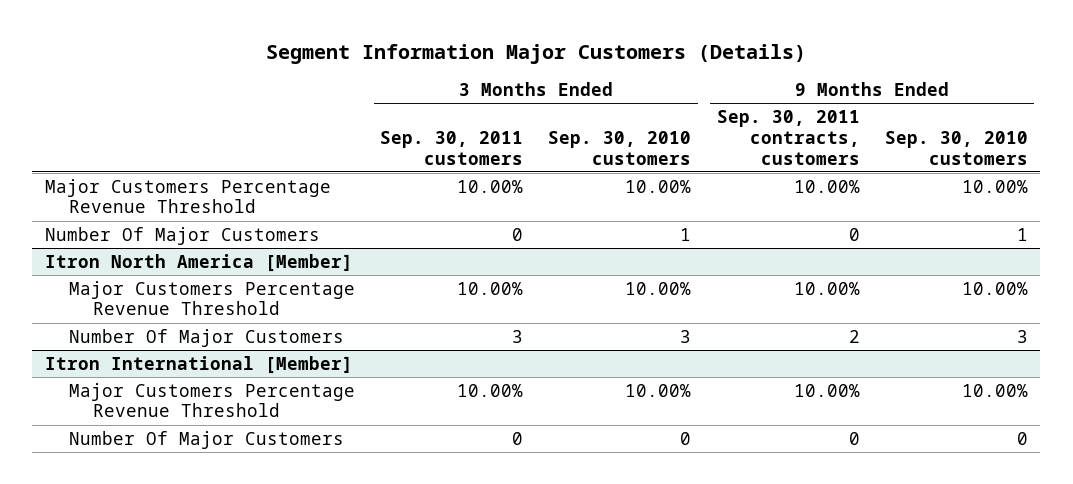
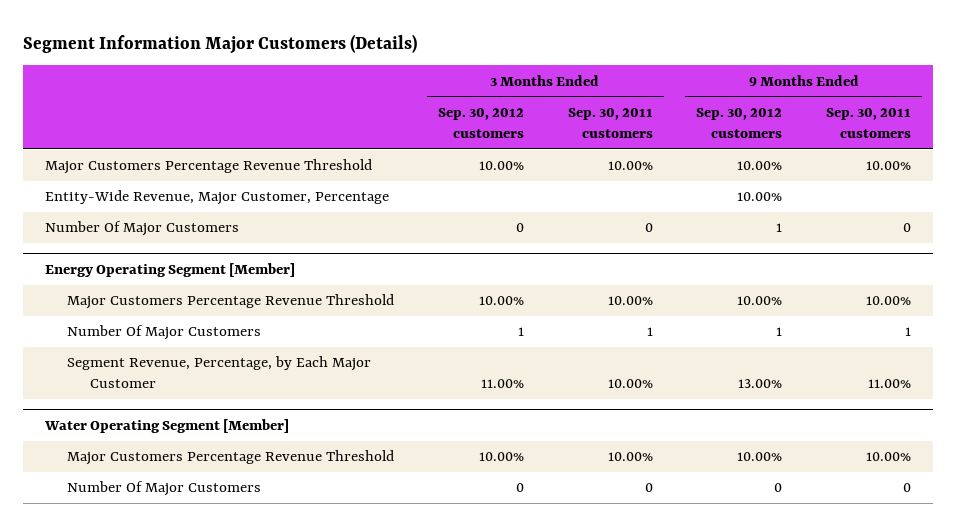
- | 3 Months Ended Sep. 30, 2011 customers | 3 Months Ended Sep. 30, 2010 customers | 9 Months Ended Sep. 30, 2011 contracts, customers | 9 Months Ended Sep. 30, 2010 customers
+ | 3 Months Ended Sep. 30, 2012 customers | 3 Months Ended Sep. 30, 2011 customers | 9 Months Ended Sep. 30, 2012 customers | 9 Months Ended Sep. 30, 2011 customers
+ Entity-Wide Revenue, Major Customer, Percentage | | | 10.00% |
- Itron North America [Member]
+ Energy Operating Segment [Member]
- Number Of Major Customers | 3 | 3 | 2 | 3
- Itron International [Member]
+ Number Of Major Customers | 1 | 1 | 1 | 1
+ Segment Revenue, Percentage, by Each Major Customer | 11.00% | 10.00% | 13.00% | 11.00%
+ Water Operating Segment [Member]

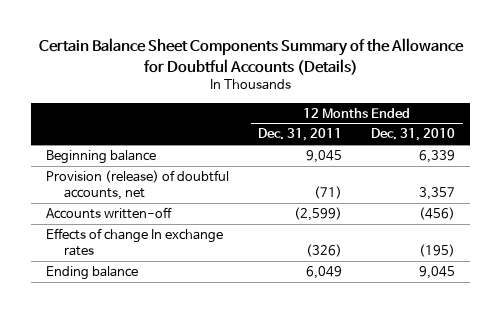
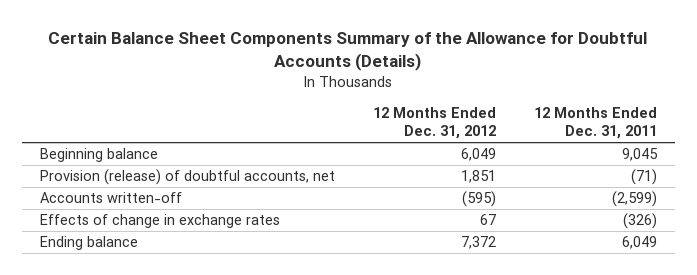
- | 12 Months Ended Dec. 31, 2011 | 12 Months Ended Dec. 31, 2010
+ | 12 Months Ended Dec. 31, 2012 | 12 Months Ended Dec. 31, 2011
- Effects of change In exchange rates | (326) | (195)
+ Effects of change in exchange rates | 67 | (326)

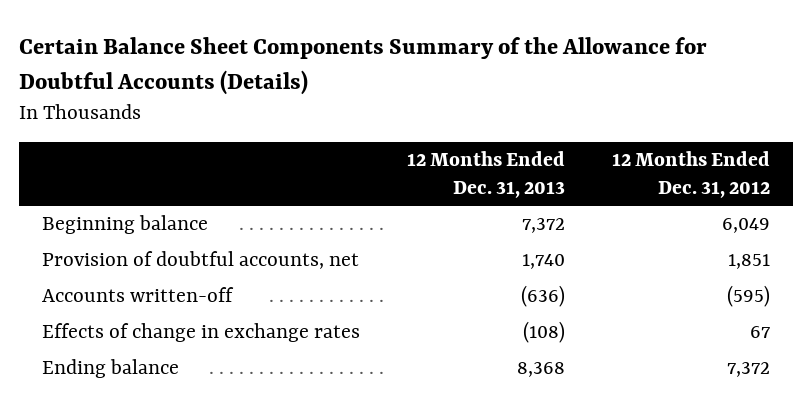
- | 12 Months Ended Dec. 31, 2012 | 12 Months Ended Dec. 31, 2011
+ | 12 Months Ended Dec. 31, 2013 | 12 Months Ended Dec. 31, 2012
- Provision (release) of doubtful accounts, net | 1,851 | (71)
+ Provision of doubtful accounts, net | 1,740 | 1,851

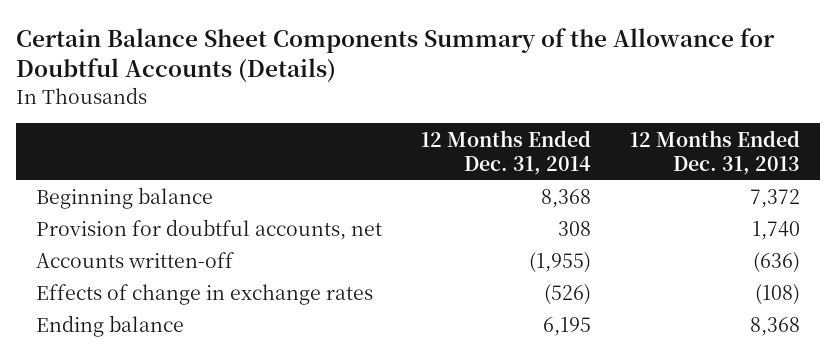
- | 12 Months Ended Dec. 31, 2013 | 12 Months Ended Dec. 31, 2012
+ | 12 Months Ended Dec. 31, 2014 | 12 Months Ended Dec. 31, 2013
- Provision of doubtful accounts, net | 1,740 | 1,851
+ Provision for doubtful accounts, net | 308 | 1,740

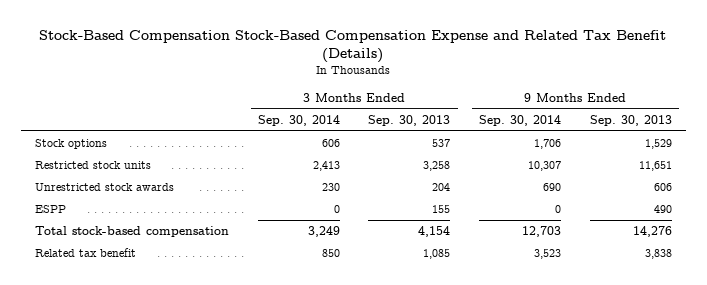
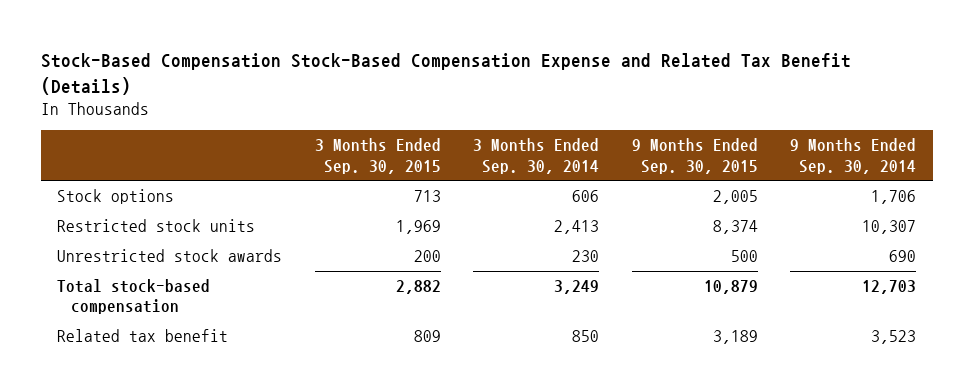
- | 3 Months Ended Sep. 30, 2014 | 3 Months Ended Sep. 30, 2013 | 9 Months Ended Sep. 30, 2014 | 9 Months Ended Sep. 30, 2013
+ | 3 Months Ended Sep. 30, 2015 | 3 Months Ended Sep. 30, 2014 | 9 Months Ended Sep. 30, 2015 | 9 Months Ended Sep. 30, 2014
- ESPP | 0 | 155 | 0 | 490

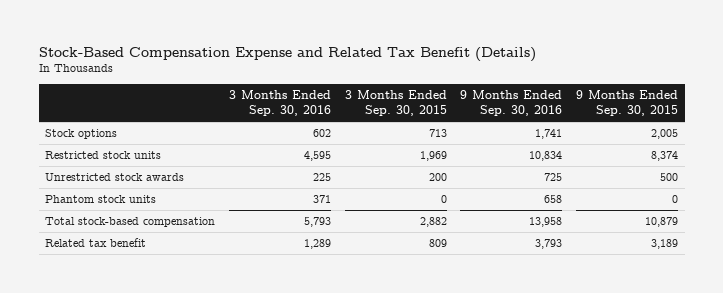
- Stock-Based Compensation Stock-Based Compensation Expense and Related Tax Benefit (Details)
+ Stock-Based Compensation Expense and Related Tax Benefit (Details)
- | 3 Months Ended Sep. 30, 2015 | 3 Months Ended Sep. 30, 2014 | 9 Months Ended Sep. 30, 2015 | 9 Months Ended Sep. 30, 2014
+ | 3 Months Ended Sep. 30, 2016 | 3 Months Ended Sep. 30, 2015 | 9 Months Ended Sep. 30, 2016 | 9 Months Ended Sep. 30, 2015
+ Phantom stock units | 371 | 0 | 658 | 0

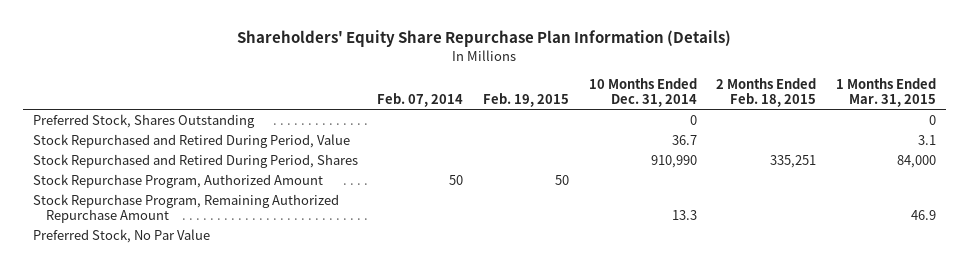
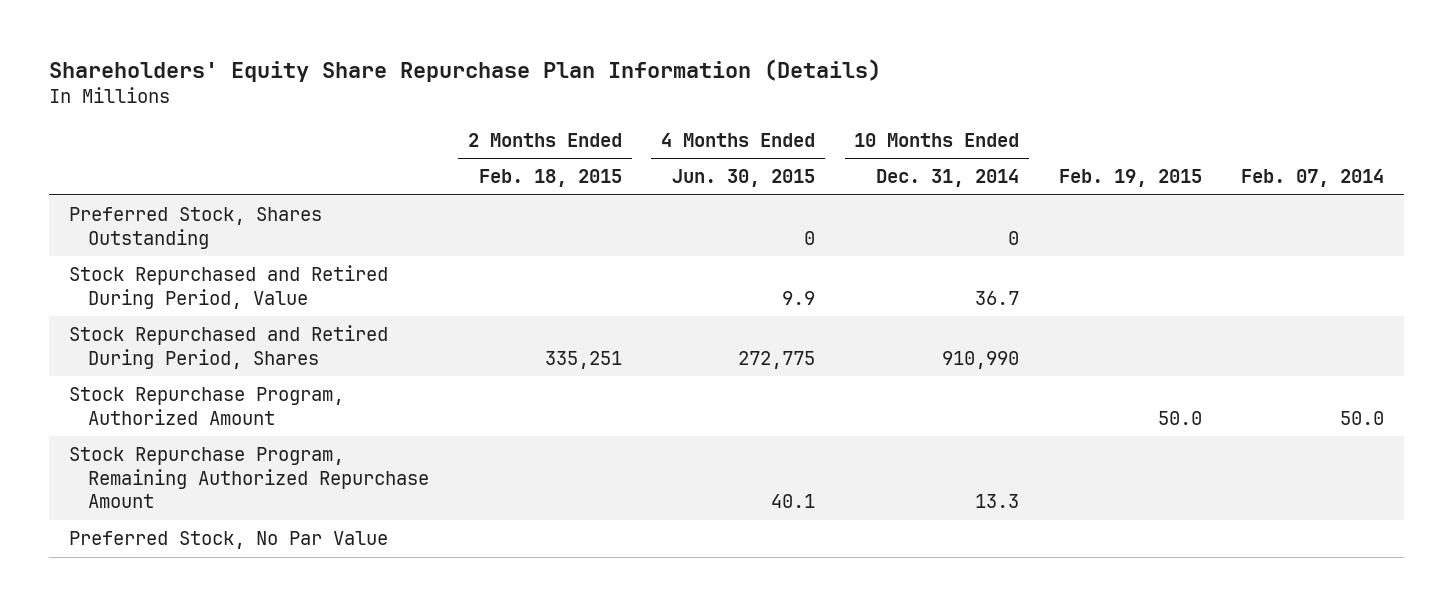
- | Feb. 07, 2014 | Feb. 19, 2015 | 10 Months Ended Dec. 31, 2014 | 2 Months Ended Feb. 18, 2015 | 1 Months Ended Mar. 31, 2015
+ | 2 Months Ended Feb. 18, 2015 | 4 Months Ended Jun. 30, 2015 | 10 Months Ended Dec. 31, 2014 | Feb. 19, 2015 | Feb. 07, 2014
- Stock Repurchase Program, Authorized Amount | 50 | 50 | | |
+ Stock Repurchase Program, Authorized Amount | | | | 50.0 | 50.0

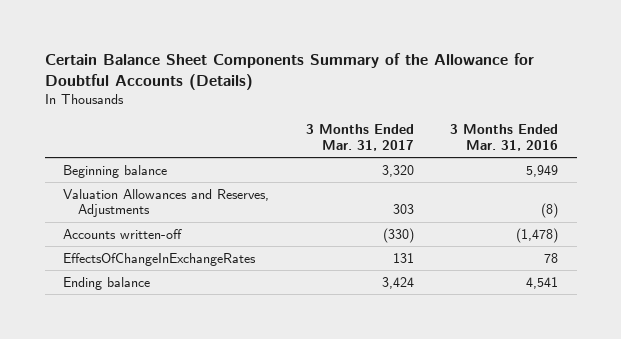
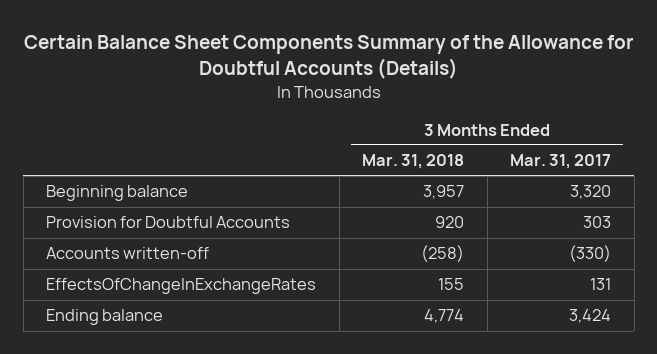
- | 3 Months Ended Mar. 31, 2017 | 3 Months Ended Mar. 31, 2016
+ | 3 Months Ended Mar. 31, 2018 | 3 Months Ended Mar. 31, 2017
- Valuation Allowances and Reserves, Adjustments | 303 | (8)
+ Provision for Doubtful Accounts | 920 | 303

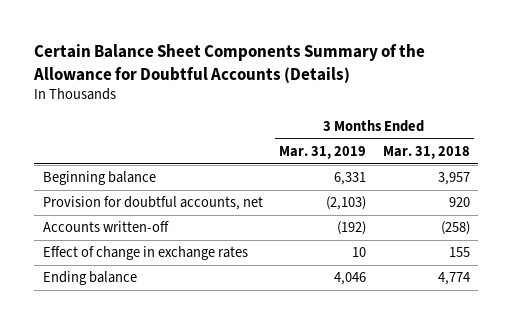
- | 3 Months Ended Mar. 31, 2018 | 3 Months Ended Mar. 31, 2017
+ | 3 Months Ended Mar. 31, 2019 | 3 Months Ended Mar. 31, 2018
- Provision for Doubtful Accounts | 920 | 303
+ Provision for doubtful accounts, net | (2,103) | 920
- EffectsOfChangeInExchangeRates | 155 | 131
+ Effect of change in exchange rates | 10 | 155

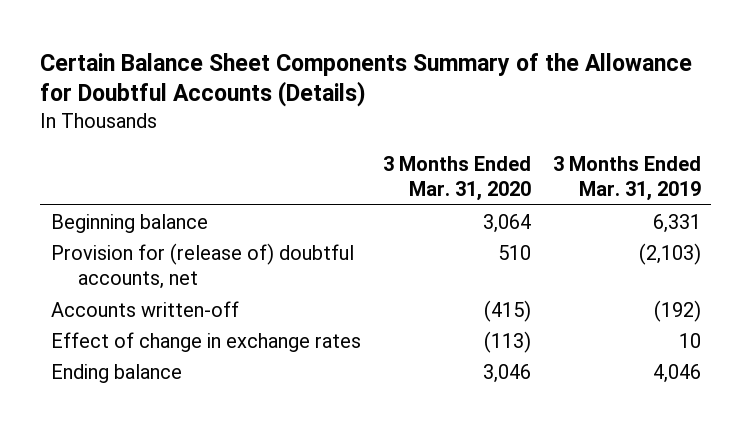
- | 3 Months Ended Mar. 31, 2019 | 3 Months Ended Mar. 31, 2018
+ | 3 Months Ended Mar. 31, 2020 | 3 Months Ended Mar. 31, 2019
- Provision for doubtful accounts, net | (2,103) | 920
+ Provision for (release of) doubtful accounts, net | 510 | (2,103)

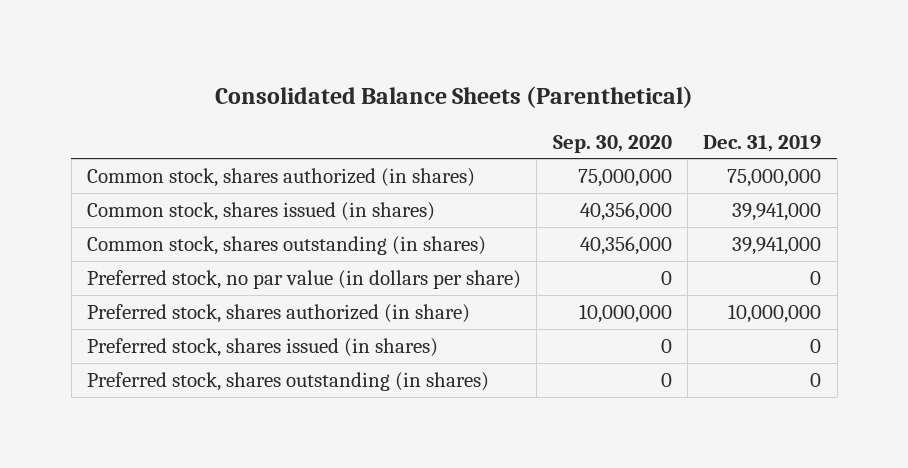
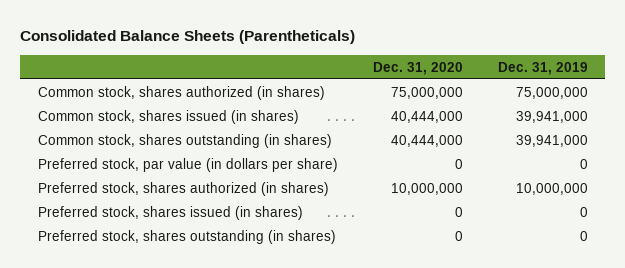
- Consolidated Balance Sheets (Parenthetical)
+ Consolidated Balance Sheets (Parentheticals)
- | Sep. 30, 2020 | Dec. 31, 2019
+ | Dec. 31, 2020 | Dec. 31, 2019
- Preferred stock, no par value (in dollars per share) | 0 | 0
- Preferred stock, shares authorized (in share) | 10,000,000 | 10,000,000
+ Preferred stock, par value (in dollars per share) | 0 | 0
+ Preferred stock, shares authorized (in shares) | 10,000,000 | 10,000,000

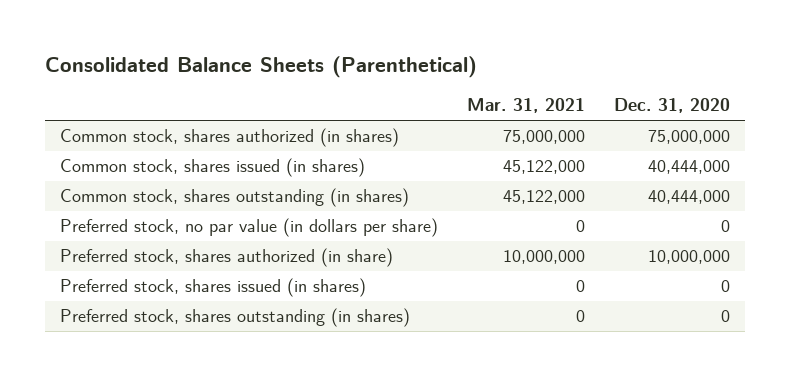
- Consolidated Balance Sheets (Parentheticals)
+ Consolidated Balance Sheets (Parenthetical)
- | Dec. 31, 2020 | Dec. 31, 2019
+ | Mar. 31, 2021 | Dec. 31, 2020
- Preferred stock, par value (in dollars per share) | 0 | 0
- Preferred stock, shares authorized (in shares) | 10,000,000 | 10,000,000
+ Preferred stock, no par value (in dollars per share) | 0 | 0
+ Preferred stock, shares authorized (in share) | 10,000,000 | 10,000,000

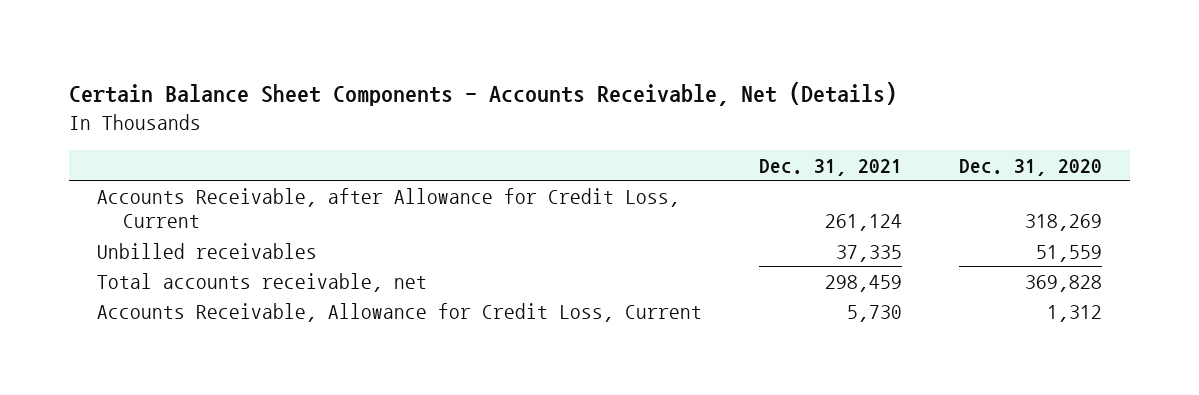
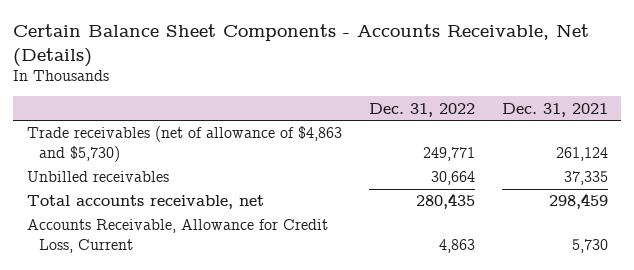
- | Dec. 31, 2021 | Dec. 31, 2020
+ | Dec. 31, 2022 | Dec. 31, 2021
- Accounts Receivable, after Allowance for Credit Loss, Current | 261,124 | 318,269
+ Trade receivables (net of allowance of $4,863 and $5,730) | 249,771 | 261,124

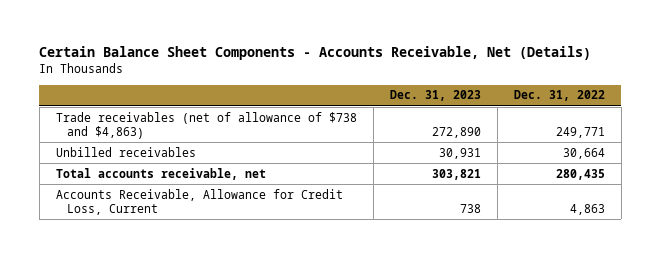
- | Dec. 31, 2022 | Dec. 31, 2021
+ | Dec. 31, 2023 | Dec. 31, 2022
- Trade receivables (net of allowance of $4,863 and $5,730) | 249,771 | 261,124
+ Trade receivables (net of allowance of $738 and $4,863) | 272,890 | 249,771

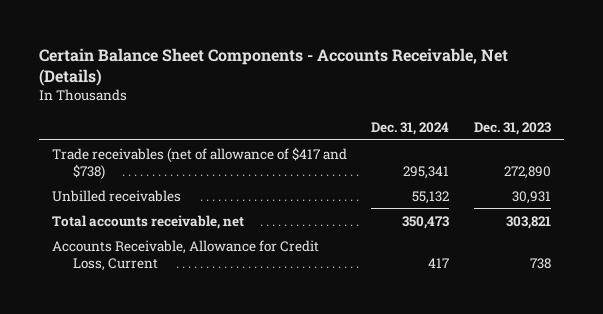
- | Dec. 31, 2023 | Dec. 31, 2022
+ | Dec. 31, 2024 | Dec. 31, 2023
- Trade receivables (net of allowance of $738 and $4,863) | 272,890 | 249,771
+ Trade receivables (net of allowance of $417 and $738) | 295,341 | 272,890

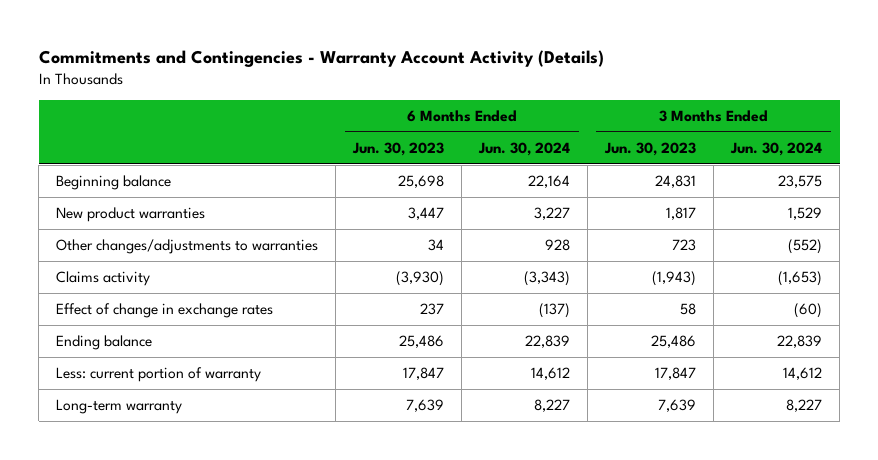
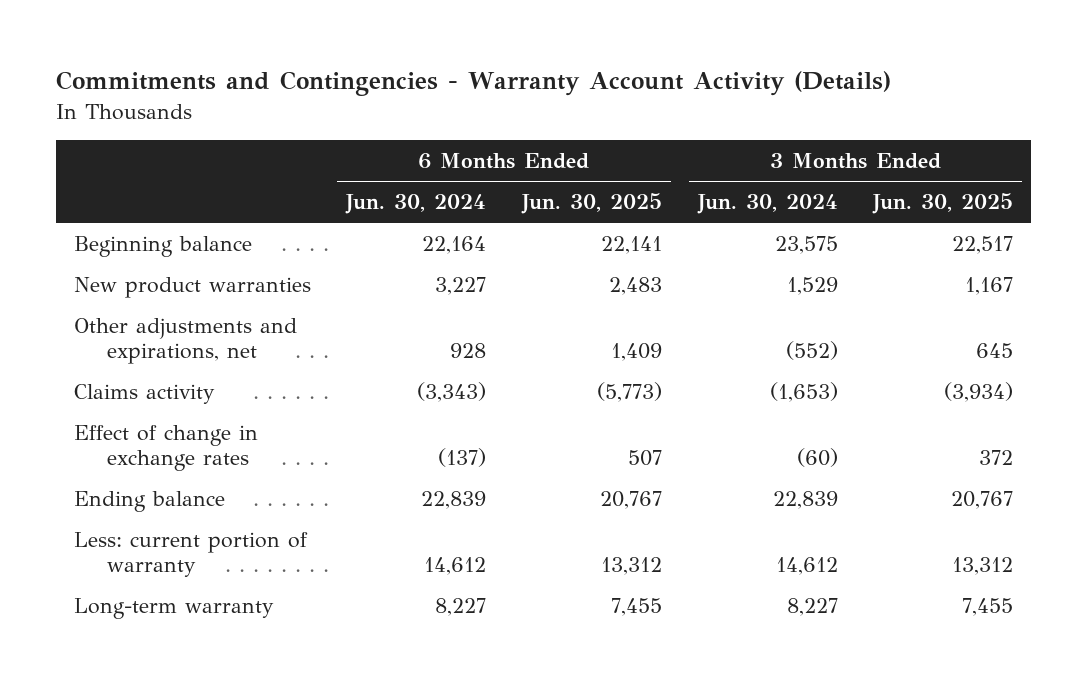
- | 6 Months Ended Jun. 30, 2023 | 6 Months Ended Jun. 30, 2024 | 3 Months Ended Jun. 30, 2023 | 3 Months Ended Jun. 30, 2024
+ | 6 Months Ended Jun. 30, 2024 | 6 Months Ended Jun. 30, 2025 | 3 Months Ended Jun. 30, 2024 | 3 Months Ended Jun. 30, 2025
- Other changes/adjustments to warranties | 34 | 928 | 723 | (552)
+ Other adjustments and expirations, net | 928 | 1,409 | (552) | 645

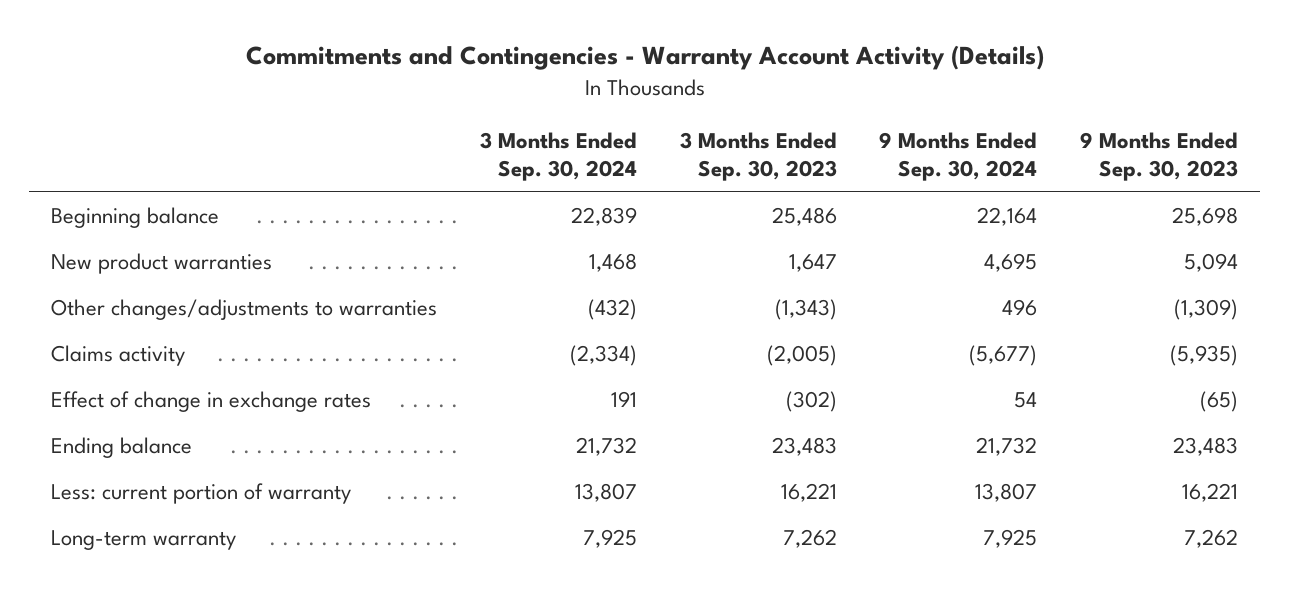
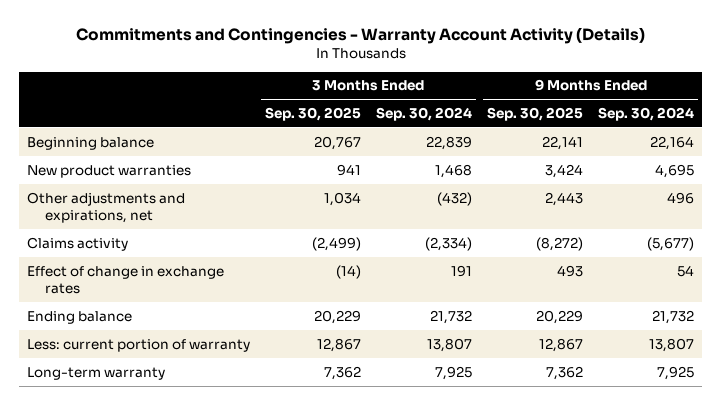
- | 3 Months Ended Sep. 30, 2024 | 3 Months Ended Sep. 30, 2023 | 9 Months Ended Sep. 30, 2024 | 9 Months Ended Sep. 30, 2023
+ | 3 Months Ended Sep. 30, 2025 | 3 Months Ended Sep. 30, 2024 | 9 Months Ended Sep. 30, 2025 | 9 Months Ended Sep. 30, 2024
- Other changes/adjustments to warranties | (432) | (1,343) | 496 | (1,309)
+ Other adjustments and expirations, net | 1,034 | (432) | 2,443 | 496

